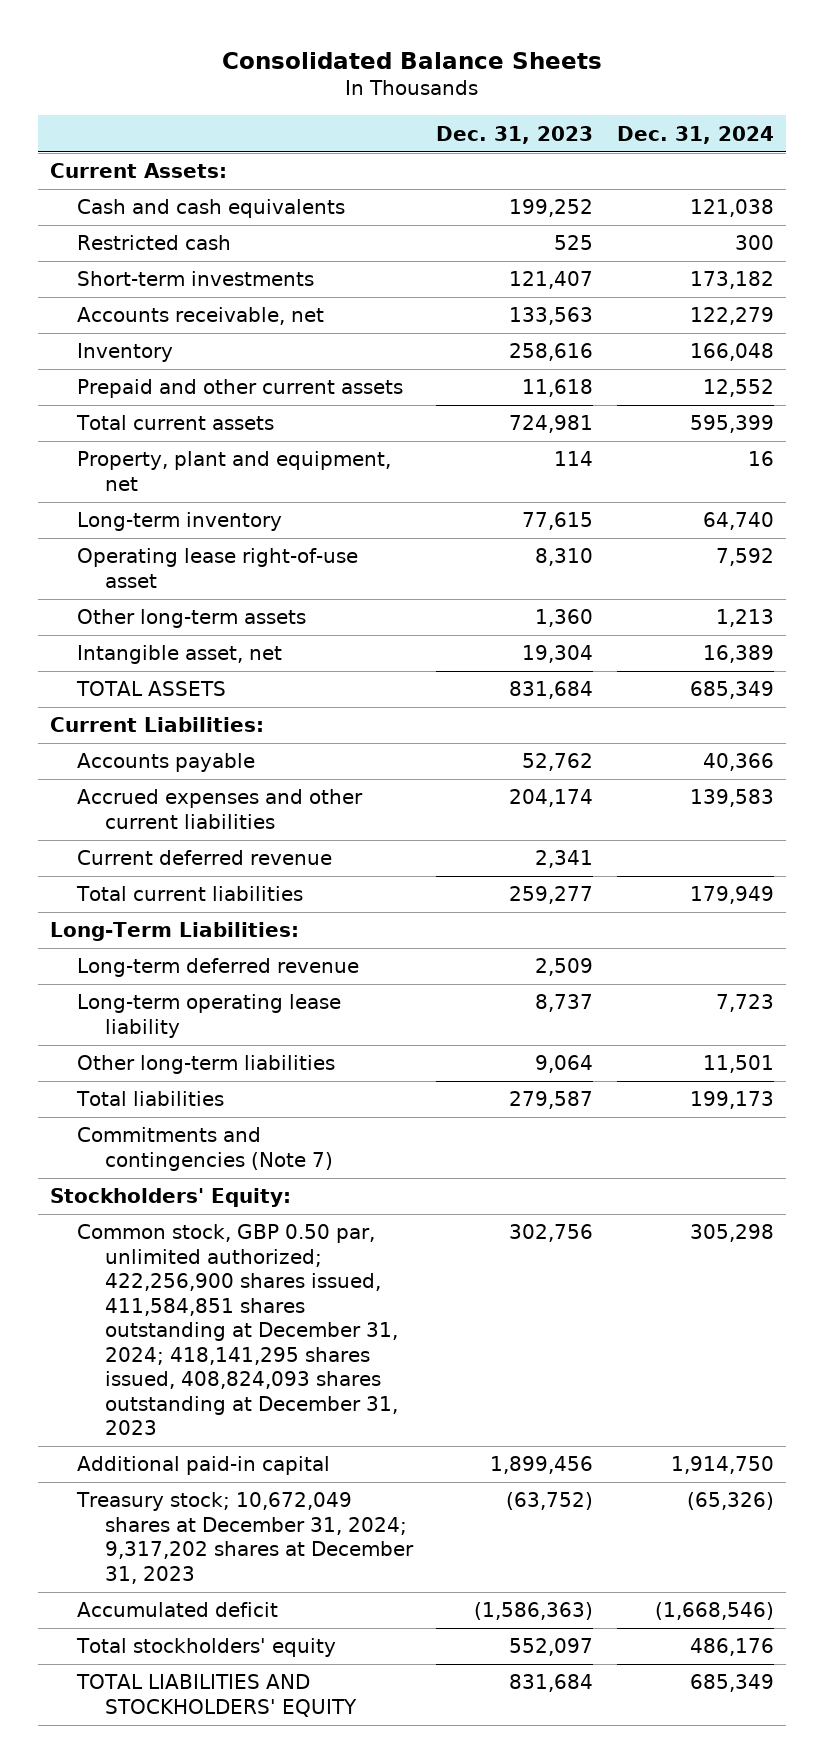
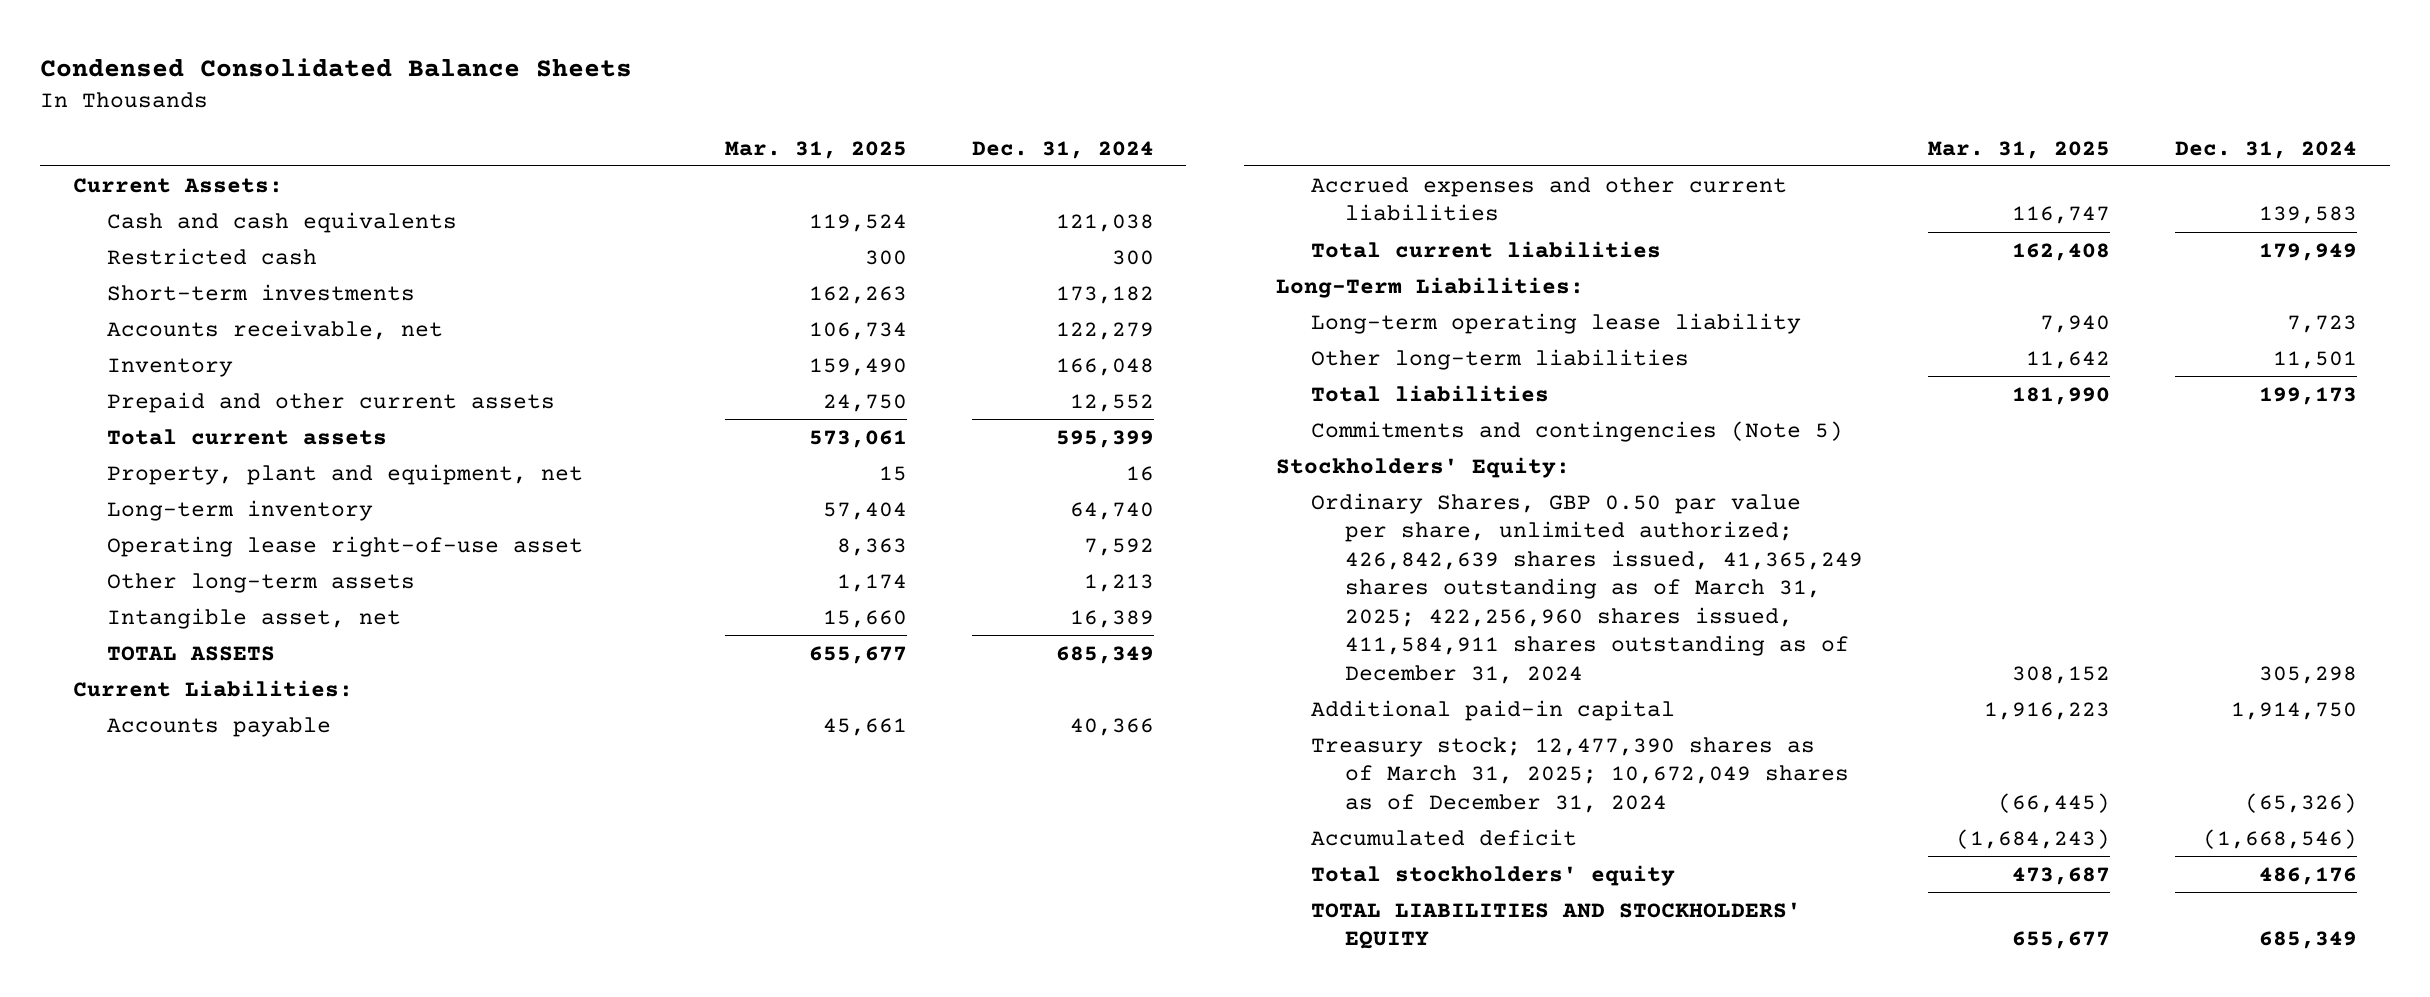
- Consolidated Balance Sheets
+ Condensed Consolidated Balance Sheets
- | Dec. 31, 2023 | Dec. 31, 2024
+ | Mar. 31, 2025 | Dec. 31, 2024
- Current deferred revenue | 2,341 |
- Long-term deferred revenue | 2,509 |
- Commitments and contingencies (Note 7)
+ Commitments and contingencies (Note 5)
- Common stock, GBP 0.50 par, unlimited authorized; 422,256,900 shares issued, 411,584,851 shares outstanding at December 31, 2024; 418,141,295 shares issued, 408,824,093 shares outstanding at December 31, 2023 | 302,756 | 305,298
+ Ordinary Shares, GBP 0.50 par value per share, unlimited authorized; 426,842,639 shares issued, 41,365,249 shares outstanding as of March 31, 2025; 422,256,960 shares issued, 411,584,911 shares outstanding as of December 31, 2024 | 308,152 | 305,298
- Treasury stock; 10,672,049 shares at December 31, 2024; 9,317,202 shares at December 31, 2023 | (63,752) | (65,326)
+ Treasury stock; 12,477,390 shares as of March 31, 2025; 10,672,049 shares as of December 31, 2024 | (66,445) | (65,326)

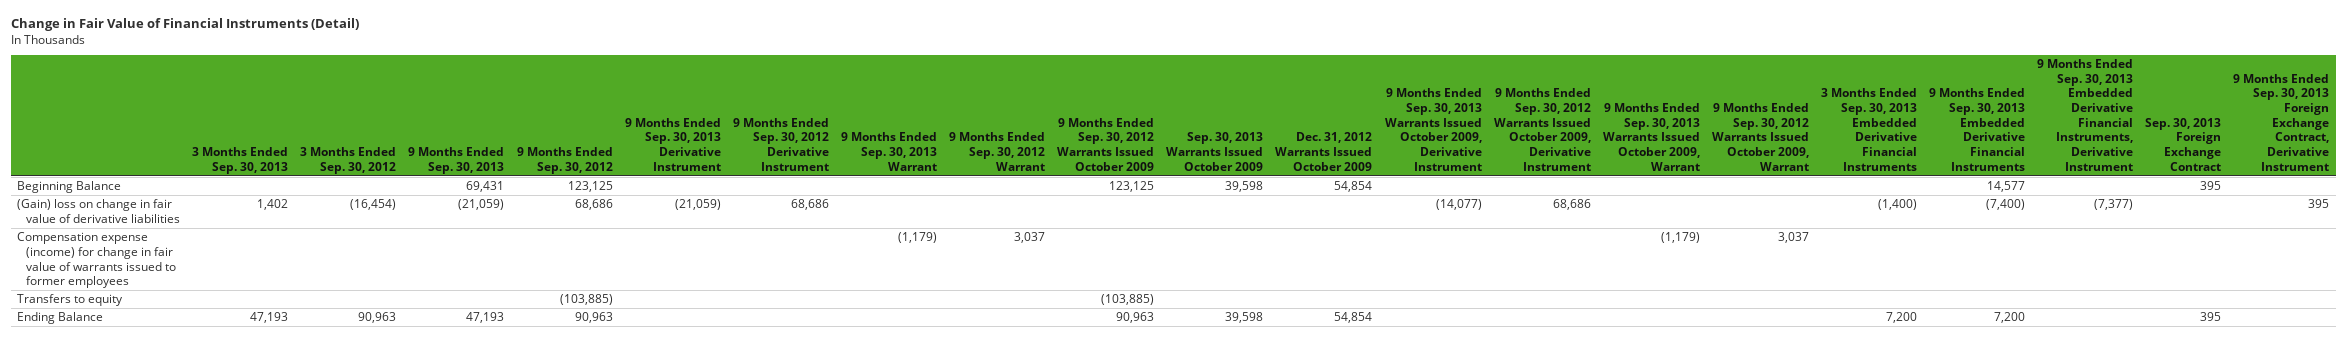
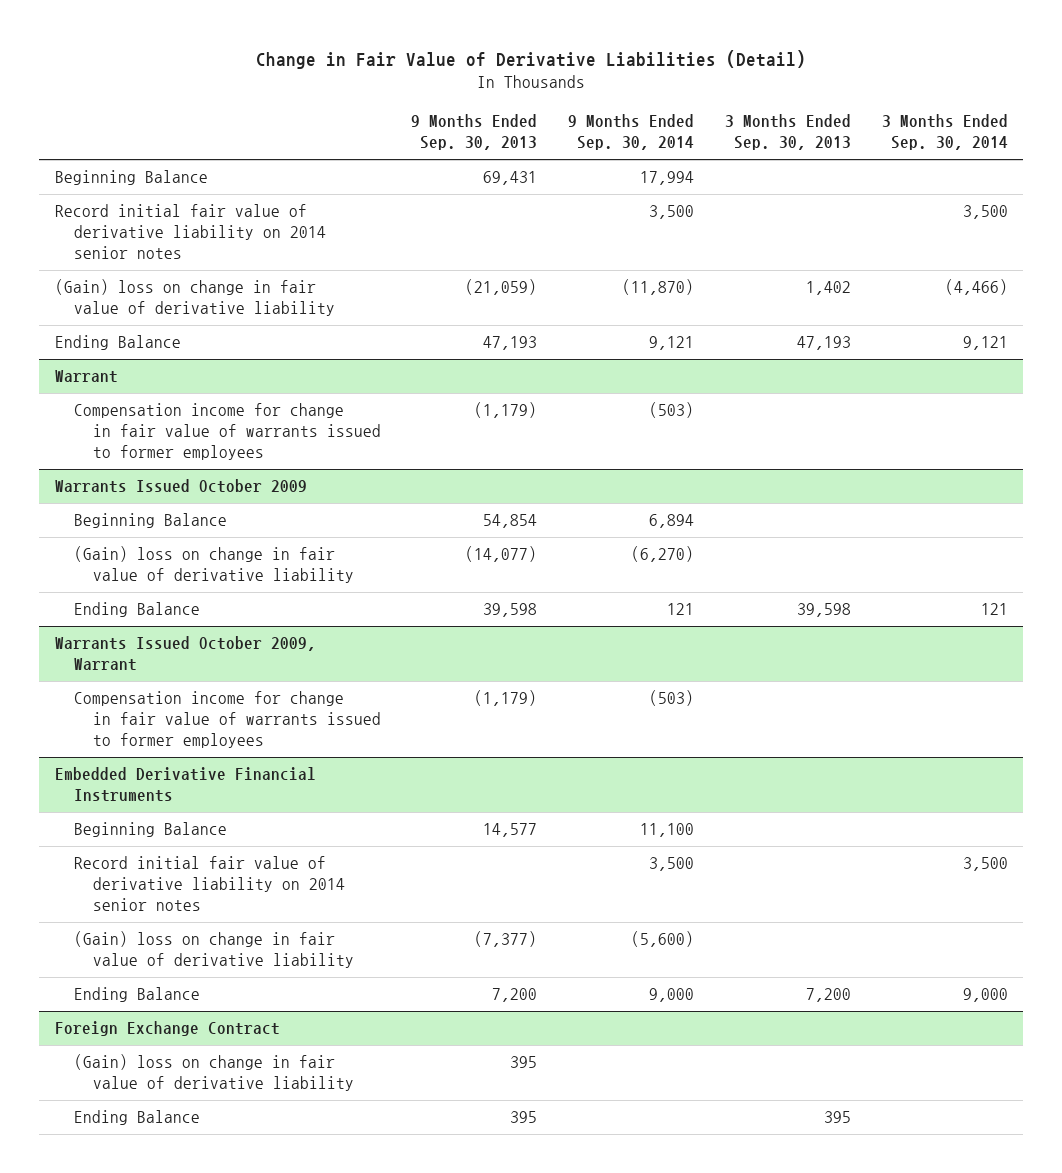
- Change in Fair Value of Financial Instruments (Detail)
+ Change in Fair Value of Derivative Liabilities (Detail)
- | 3 Months Ended Sep. 30, 2013 | 3 Months Ended Sep. 30, 2012 | 9 Months Ended Sep. 30, 2013 | 9 Months Ended Sep. 30, 2012 | 9 Months Ended Sep. 30, 2013 Derivative Instrument | 9 Months Ended Sep. 30, 2012 Derivative Instrument | 9 Months Ended Sep. 30, 2013 Warrant | 9 Months Ended Sep. 30, 2012 Warrant | 9 Months Ended Sep. 30, 2012 Warrants Issued October 2009 | Sep. 30, 2013 Warrants Issued October 2009 | Dec. 31, 2012 Warrants Issued October 2009 | 9 Months Ended Sep. 30, 2013 Warrants Issued October 2009, Derivative Instrument | 9 Months Ended Sep. 30, 2012 Warrants Issued October 2009, Derivative Instrument | 9 Months Ended Sep. 30, 2013 Warrants Issued October 2009, Warrant | 9 Months Ended Sep. 30, 2012 Warrants Issued October 2009, Warrant | 3 Months Ended Sep. 30, 2013 Embedded Derivative Financial Instruments | 9 Months Ended Sep. 30, 2013 Embedded Derivative Financial Instruments | 9 Months Ended Sep. 30, 2013 Embedded Derivative Financial Instruments, Derivative Instrument | Sep. 30, 2013 Foreign Exchange Contract | 9 Months Ended Sep. 30, 2013 Foreign Exchange Contract, Derivative Instrument
+ | 9 Months Ended Sep. 30, 2013 | 9 Months Ended Sep. 30, 2014 | 3 Months Ended Sep. 30, 2013 | 3 Months Ended Sep. 30, 2014
- (Gain) loss on change in fair value of derivative liabilities | 1,402 | (16,454) | (21,059) | 68,686 | (21,059) | 68,686 | | | | | | (14,077) | 68,686 | | | (1,400) | (7,400) | (7,377) | | 395
- Compensation expense (income) for change in fair value of warrants issued to former employees | | | | | | | (1,179) | 3,037 | | | | | | (1,179) | 3,037 | | | | |
- Transfers to equity | | | | (103,885) | | | | | (103,885) | | | | | | | | | | |
+ Record initial fair value of derivative liability on 2014 senior notes | | 3,500 | | 3,500
+ (Gain) loss on change in fair value of derivative liability | (21,059) | (11,870) | 1,402 | (4,466)
+ Warrant
+ Compensation income for change in fair value of warrants issued to former employees | (1,179) | (503) | |
+ Warrants Issued October 2009
+ Beginning Balance | 54,854 | 6,894 | |
+ (Gain) loss on change in fair value of derivative liability | (14,077) | (6,270) | |
+ Ending Balance | 39,598 | 121 | 39,598 | 121
+ Warrants Issued October 2009, Warrant
+ Compensation income for change in fair value of warrants issued to former employees | (1,179) | (503) | |
+ Embedded Derivative Financial Instruments
+ Beginning Balance | 14,577 | 11,100 | |
+ Record initial fair value of derivative liability on 2014 senior notes | | 3,500 | | 3,500
+ (Gain) loss on change in fair value of derivative liability | (7,377) | (5,600) | |
+ Ending Balance | 7,200 | 9,000 | 7,200 | 9,000
+ Foreign Exchange Contract
+ (Gain) loss on change in fair value of derivative liability | 395 | | |
+ Ending Balance | 395 | | 395 |

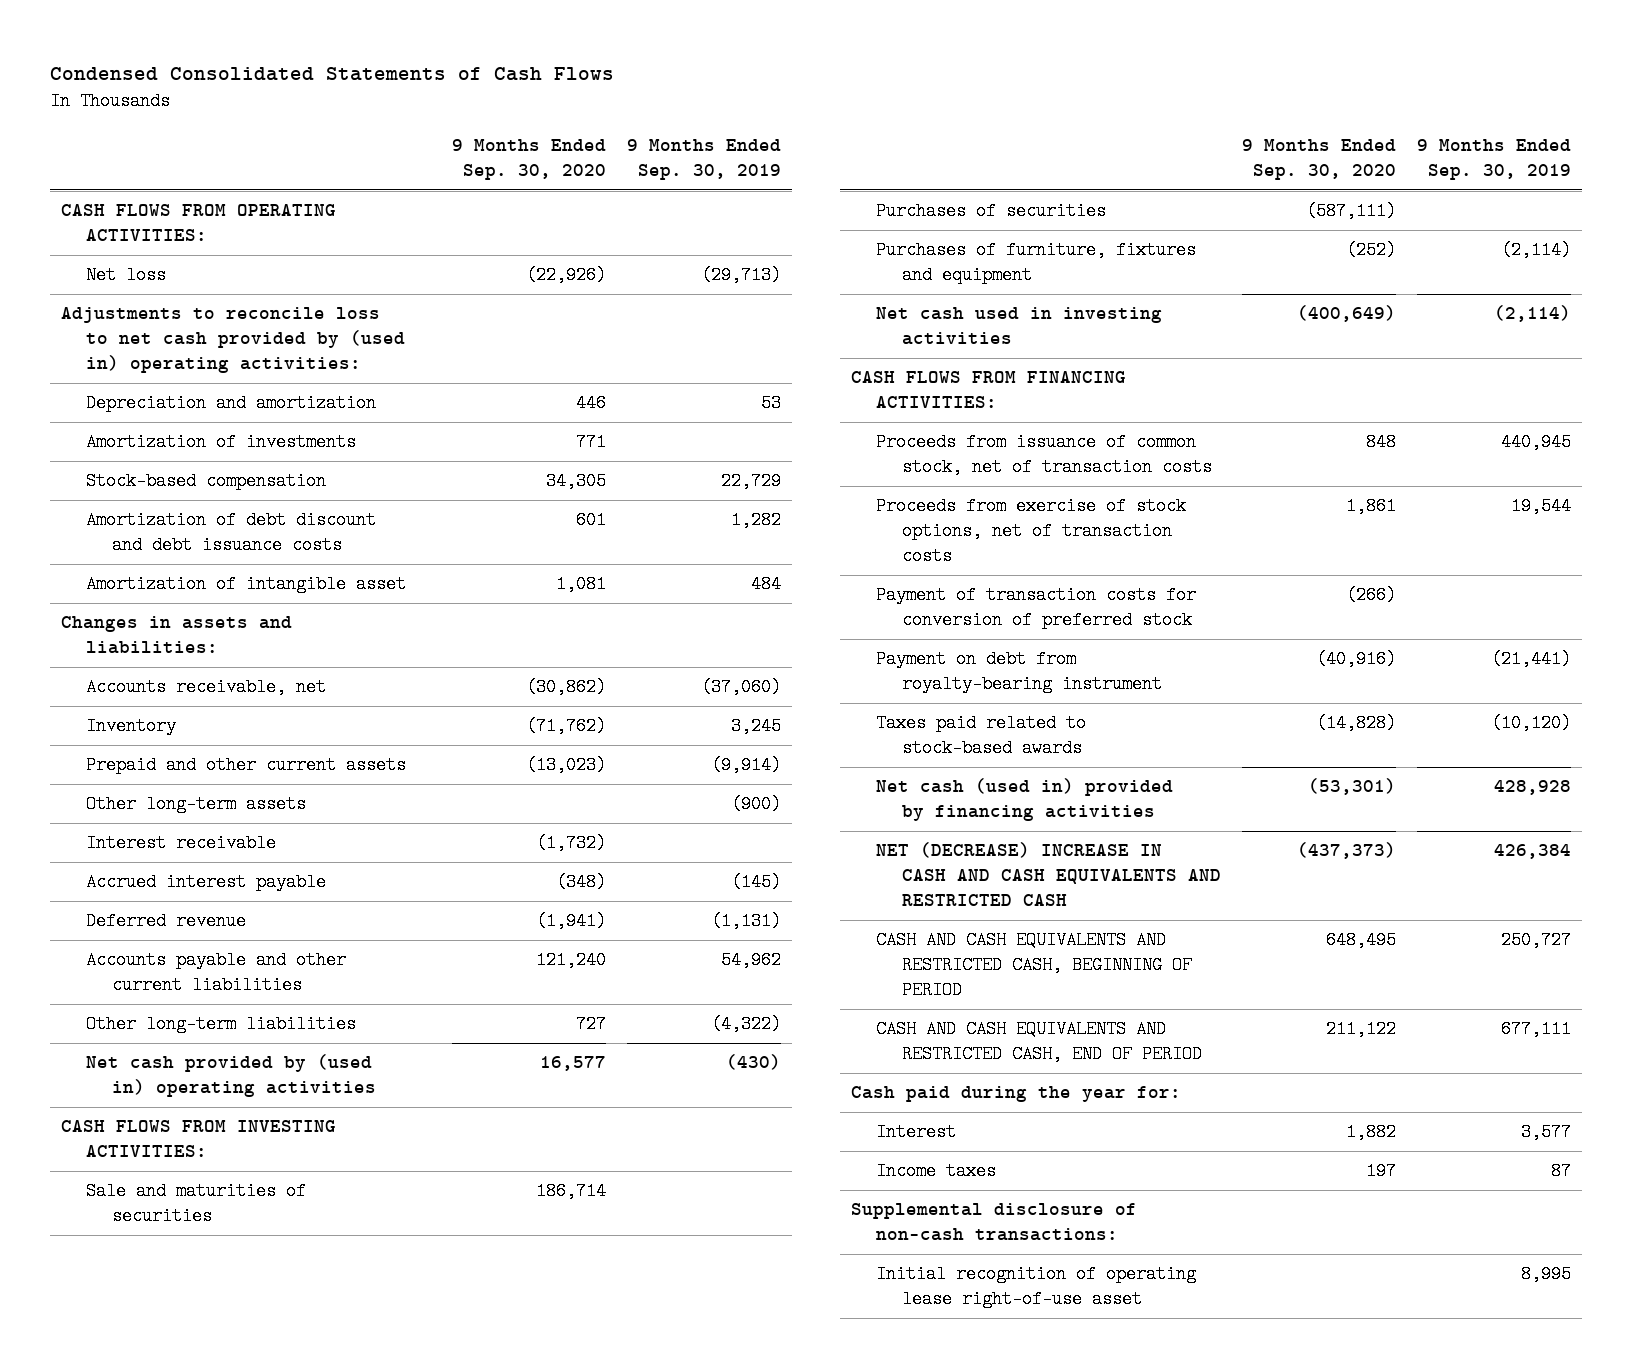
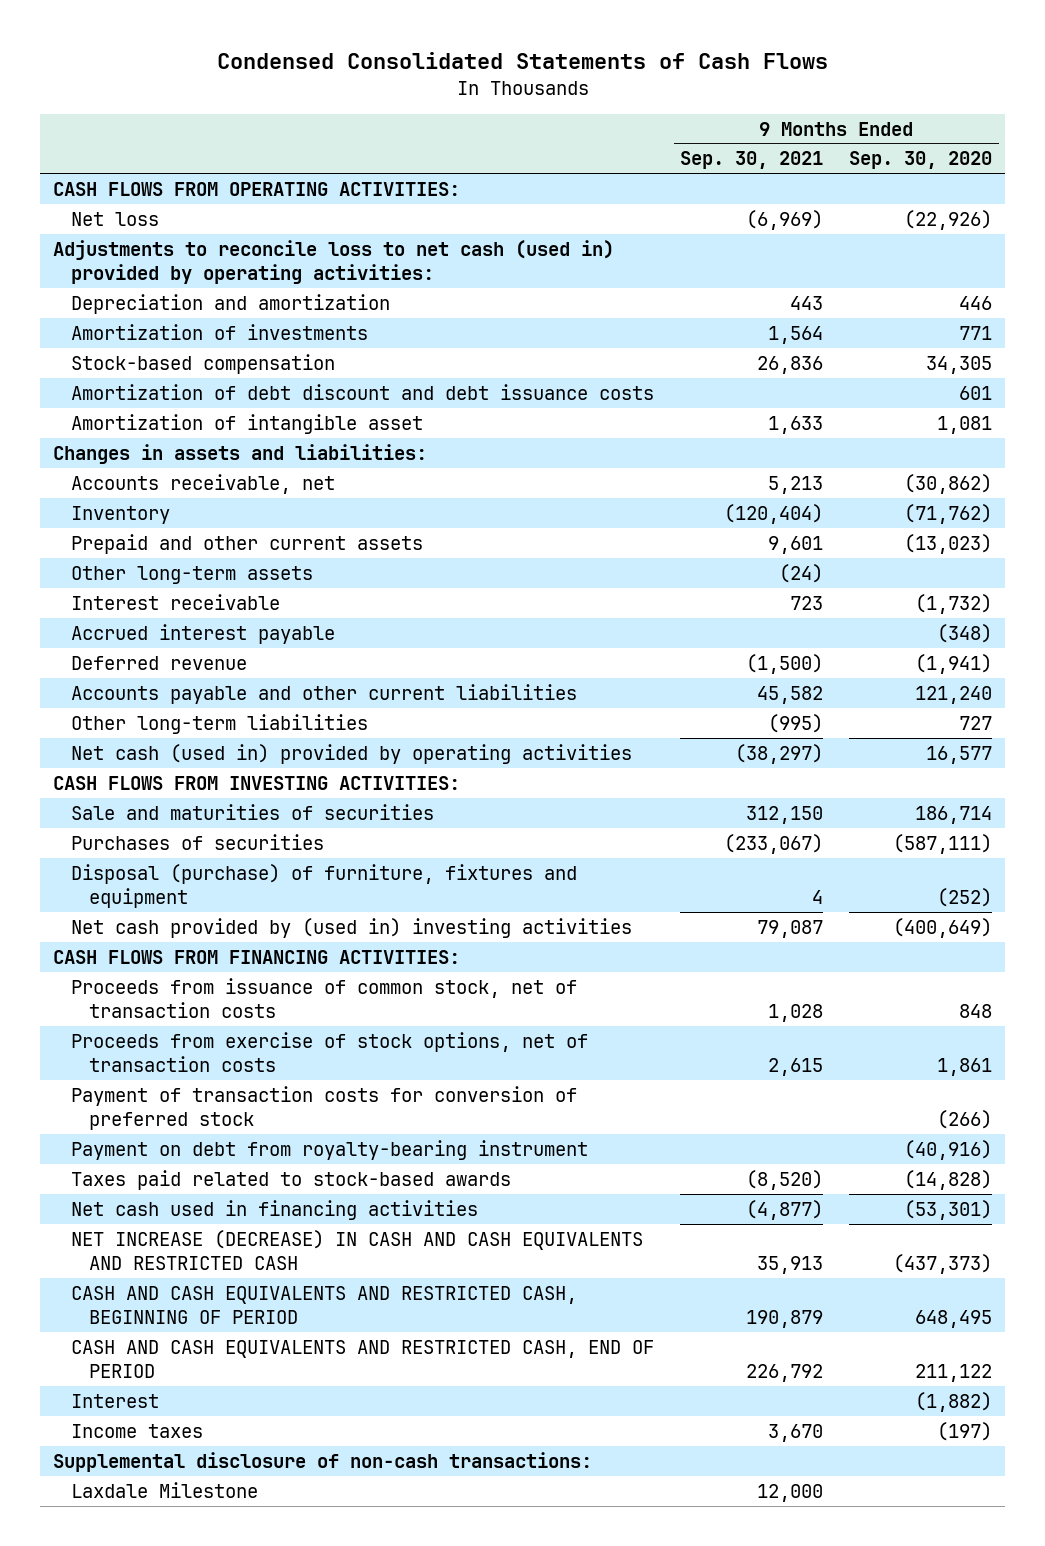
- | 9 Months Ended Sep. 30, 2020 | 9 Months Ended Sep. 30, 2019
+ | 9 Months Ended Sep. 30, 2021 | 9 Months Ended Sep. 30, 2020
- Adjustments to reconcile loss to net cash provided by (used in) operating activities:
+ Adjustments to reconcile loss to net cash (used in) provided by operating activities:
- Net cash provided by (used in) operating activities | 16,577 | (430)
+ Net cash (used in) provided by operating activities | (38,297) | 16,577
- Purchases of furniture, fixtures and equipment | (252) | (2,114)
- Net cash used in investing activities | (400,649) | (2,114)
+ Disposal (purchase) of furniture, fixtures and equipment | 4 | (252)
+ Net cash provided by (used in) investing activities | 79,087 | (400,649)
- Net cash (used in) provided by financing activities | (53,301) | 428,928
- NET (DECREASE) INCREASE IN CASH AND CASH EQUIVALENTS AND RESTRICTED CASH | (437,373) | 426,384
+ Net cash used in financing activities | (4,877) | (53,301)
+ NET INCREASE (DECREASE) IN CASH AND CASH EQUIVALENTS AND RESTRICTED CASH | 35,913 | (437,373)
- Cash paid during the year for:
- Interest | 1,882 | 3,577
- Income taxes | 197 | 87
+ Interest | | (1,882)
+ Income taxes | 3,670 | (197)
- Initial recognition of operating lease right-of-use asset | | 8,995
+ Laxdale Milestone | 12,000 |

